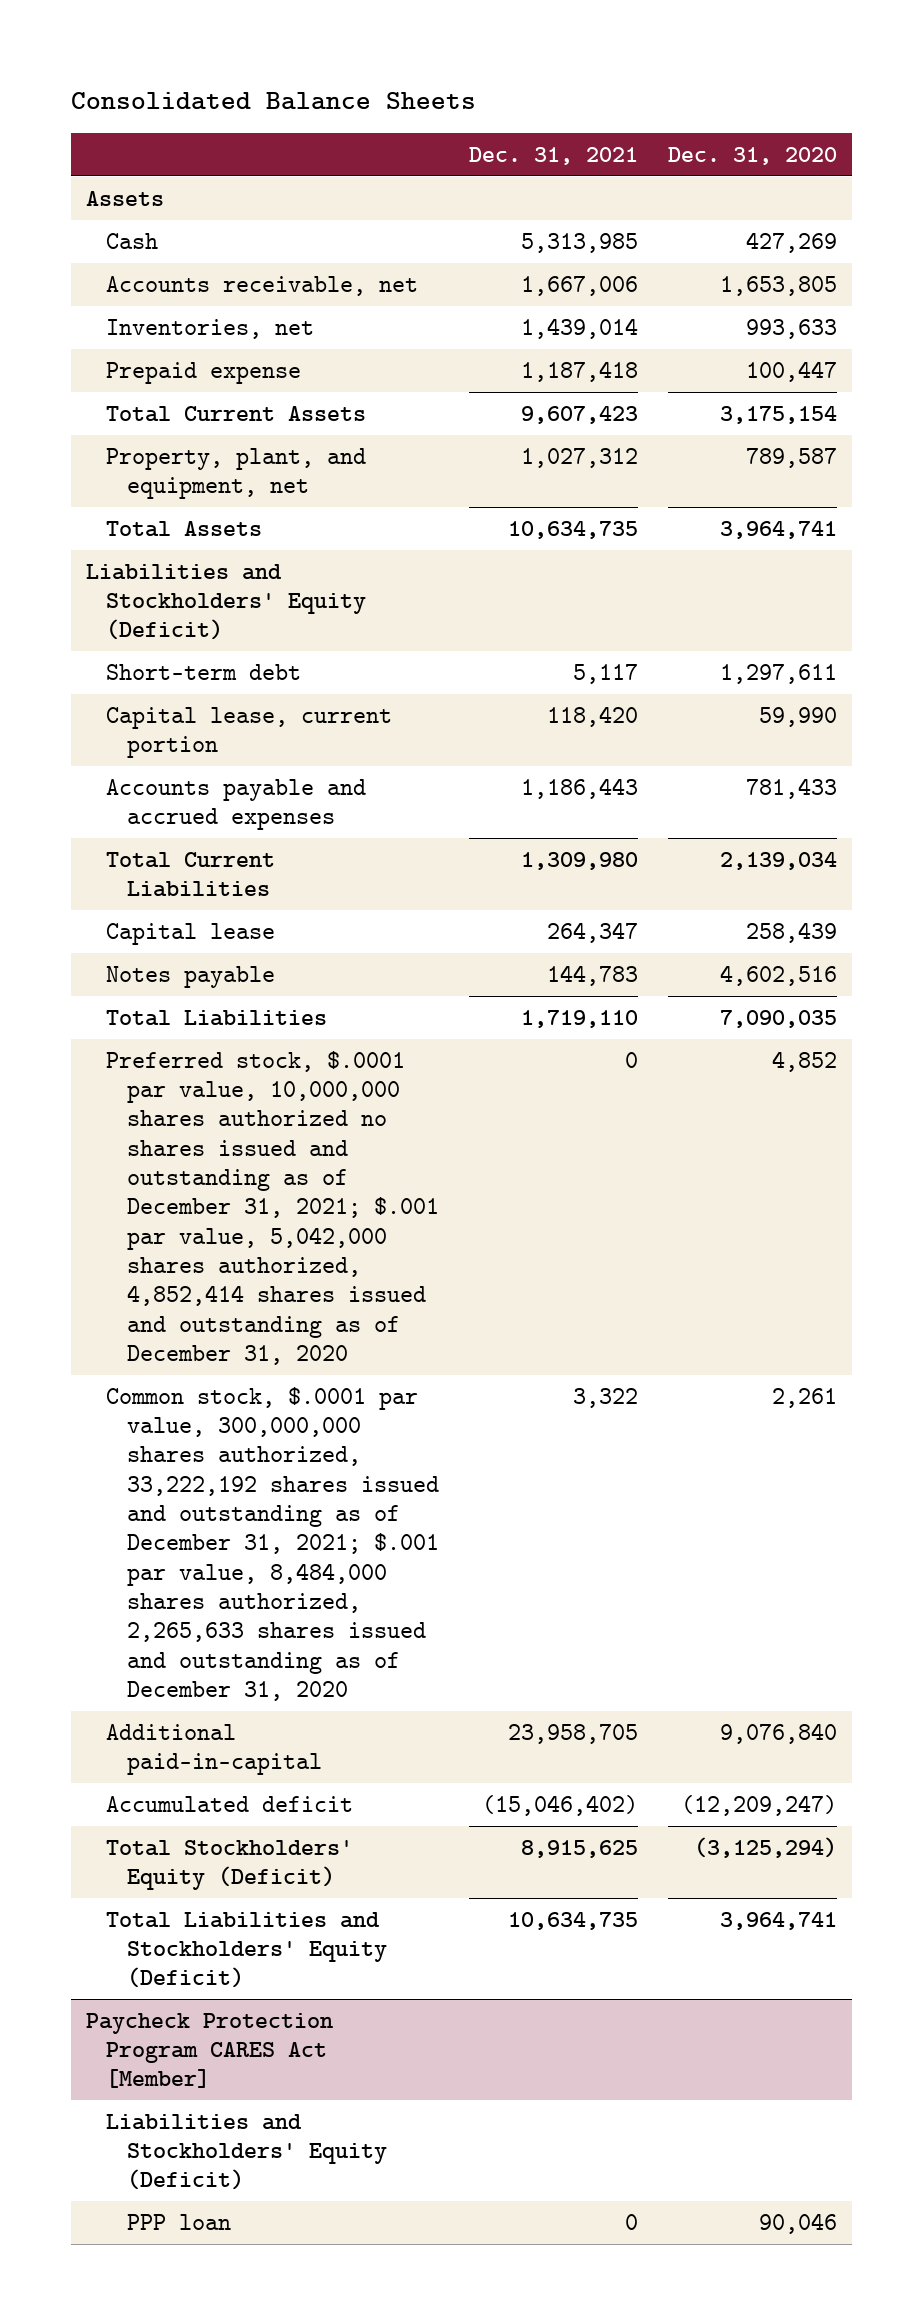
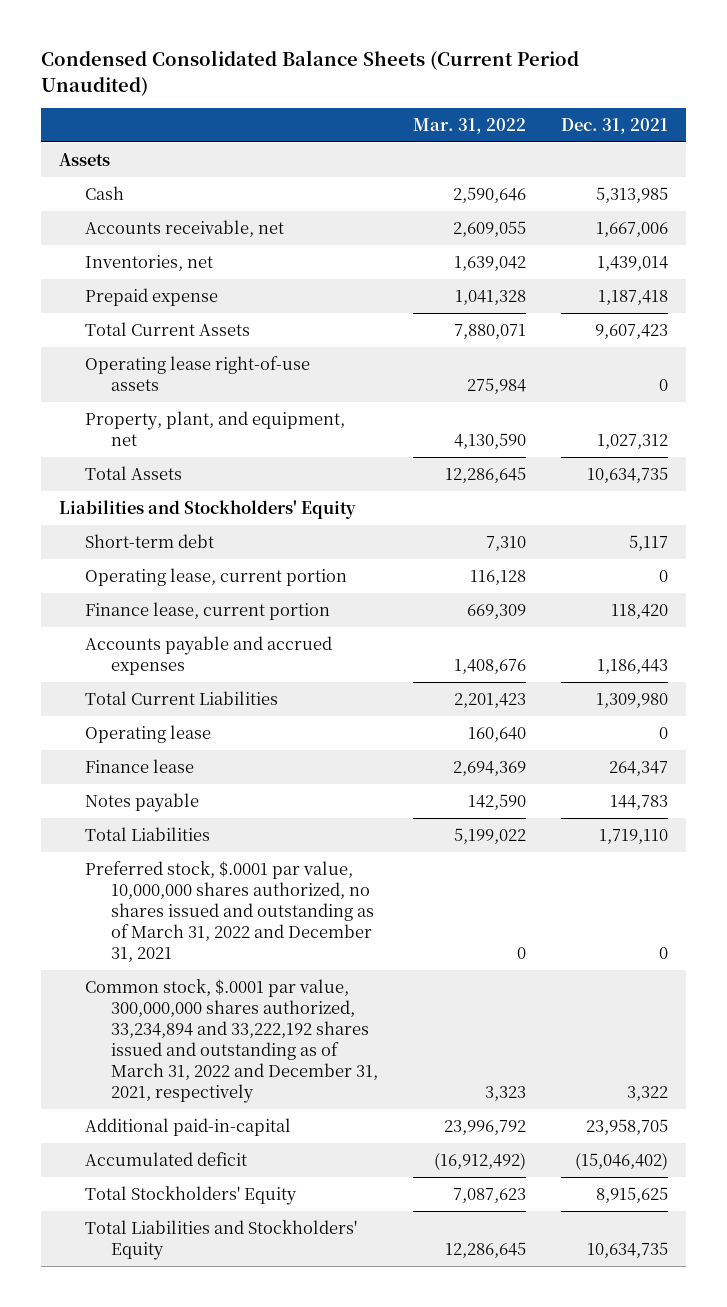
- Consolidated Balance Sheets
+ Condensed Consolidated Balance Sheets (Current Period Unaudited)
- | Dec. 31, 2021 | Dec. 31, 2020
+ | Mar. 31, 2022 | Dec. 31, 2021
+ Operating lease right-of-use assets | 275,984 | 0
- Liabilities and Stockholders' Equity (Deficit)
+ Liabilities and Stockholders' Equity
- Capital lease, current portion | 118,420 | 59,990
+ Operating lease, current portion | 116,128 | 0
+ Finance lease, current portion | 669,309 | 118,420
- Capital lease | 264,347 | 258,439
+ Operating lease | 160,640 | 0
+ Finance lease | 2,694,369 | 264,347
- Preferred stock, $.0001 par value, 10,000,000 shares authorized no shares issued and outstanding as of December 31, 2021; $.001 par value, 5,042,000 shares authorized, 4,852,414 shares issued and outstanding as of December 31, 2020 | 0 | 4,852
- Common stock, $.0001 par value, 300,000,000 shares authorized, 33,222,192 shares issued and outstanding as of December 31, 2021; $.001 par value, 8,484,000 shares authorized, 2,265,633 shares issued and outstanding as of December 31, 2020 | 3,322 | 2,261
+ Preferred stock, $.0001 par value, 10,000,000 shares authorized, no shares issued and outstanding as of March 31, 2022 and December 31, 2021 | 0 | 0
+ Common stock, $.0001 par value, 300,000,000 shares authorized, 33,234,894 and 33,222,192 shares issued and outstanding as of March 31, 2022 and December 31, 2021, respectively | 3,323 | 3,322
- Total Stockholders' Equity (Deficit) | 8,915,625 | (3,125,294)
- Total Liabilities and Stockholders' Equity (Deficit) | 10,634,735 | 3,964,741
- Paycheck Protection Program CARES Act [Member]
- Liabilities and Stockholders' Equity (Deficit)
- PPP loan | 0 | 90,046
+ Total Stockholders' Equity | 7,087,623 | 8,915,625
+ Total Liabilities and Stockholders' Equity | 12,286,645 | 10,634,735

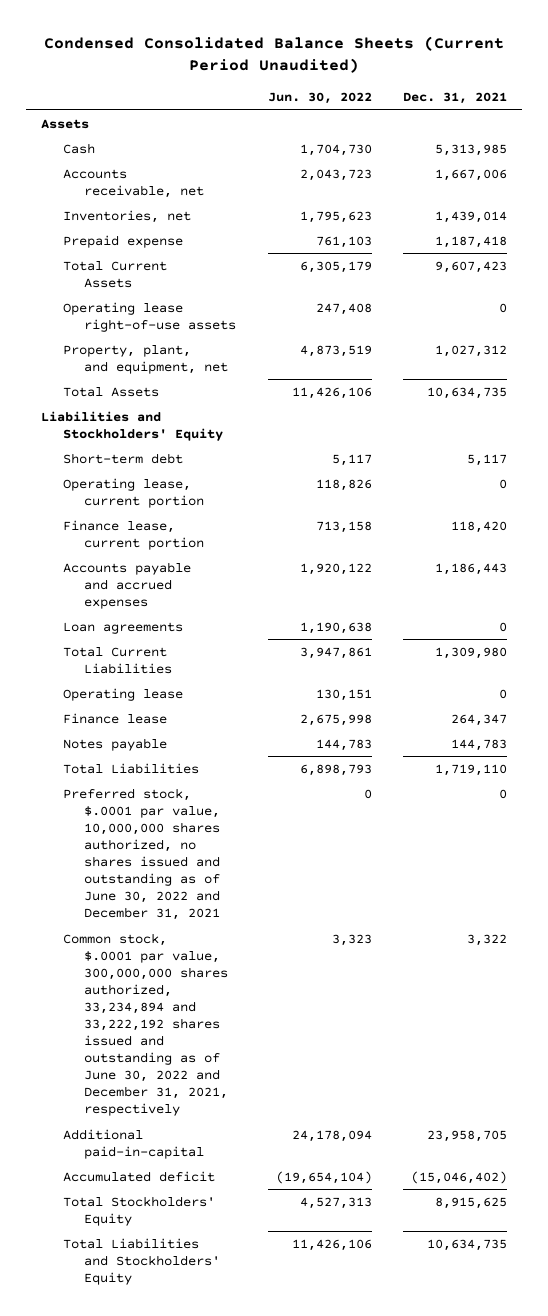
- | Mar. 31, 2022 | Dec. 31, 2021
+ | Jun. 30, 2022 | Dec. 31, 2021
+ Loan agreements | 1,190,638 | 0
- Preferred stock, $.0001 par value, 10,000,000 shares authorized, no shares issued and outstanding as of March 31, 2022 and December 31, 2021 | 0 | 0
- Common stock, $.0001 par value, 300,000,000 shares authorized, 33,234,894 and 33,222,192 shares issued and outstanding as of March 31, 2022 and December 31, 2021, respectively | 3,323 | 3,322
+ Preferred stock, $.0001 par value, 10,000,000 shares authorized, no shares issued and outstanding as of June 30, 2022 and December 31, 2021 | 0 | 0
+ Common stock, $.0001 par value, 300,000,000 shares authorized, 33,234,894 and 33,222,192 shares issued and outstanding as of June 30, 2022 and December 31, 2021, respectively | 3,323 | 3,322

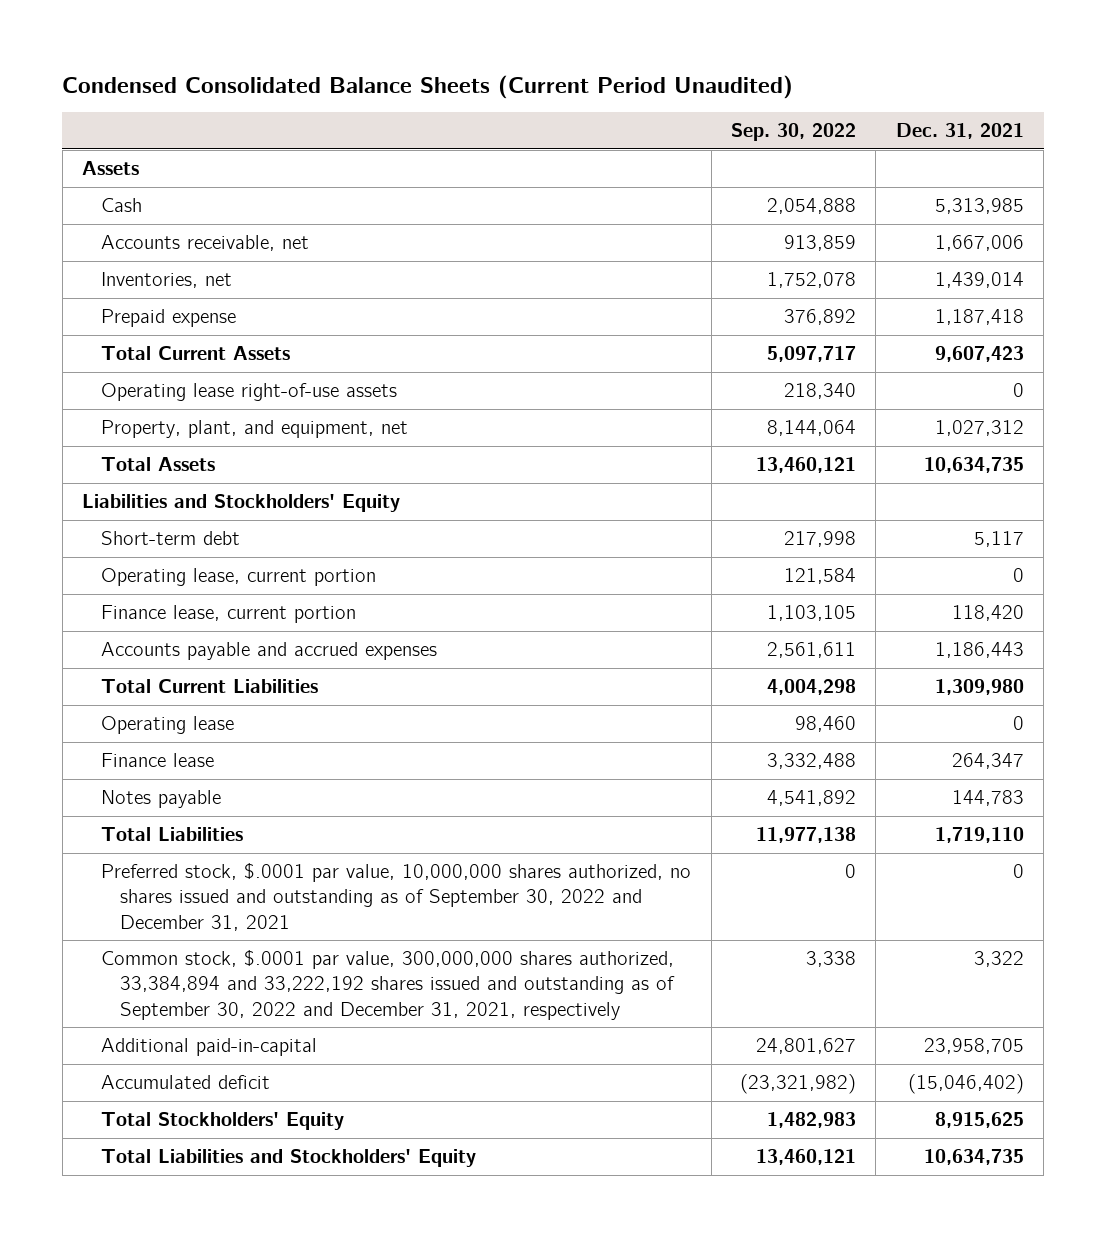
- | Jun. 30, 2022 | Dec. 31, 2021
+ | Sep. 30, 2022 | Dec. 31, 2021
- Loan agreements | 1,190,638 | 0
- Preferred stock, $.0001 par value, 10,000,000 shares authorized, no shares issued and outstanding as of June 30, 2022 and December 31, 2021 | 0 | 0
- Common stock, $.0001 par value, 300,000,000 shares authorized, 33,234,894 and 33,222,192 shares issued and outstanding as of June 30, 2022 and December 31, 2021, respectively | 3,323 | 3,322
+ Preferred stock, $.0001 par value, 10,000,000 shares authorized, no shares issued and outstanding as of September 30, 2022 and December 31, 2021 | 0 | 0
+ Common stock, $.0001 par value, 300,000,000 shares authorized, 33,384,894 and 33,222,192 shares issued and outstanding as of September 30, 2022 and December 31, 2021, respectively | 3,338 | 3,322

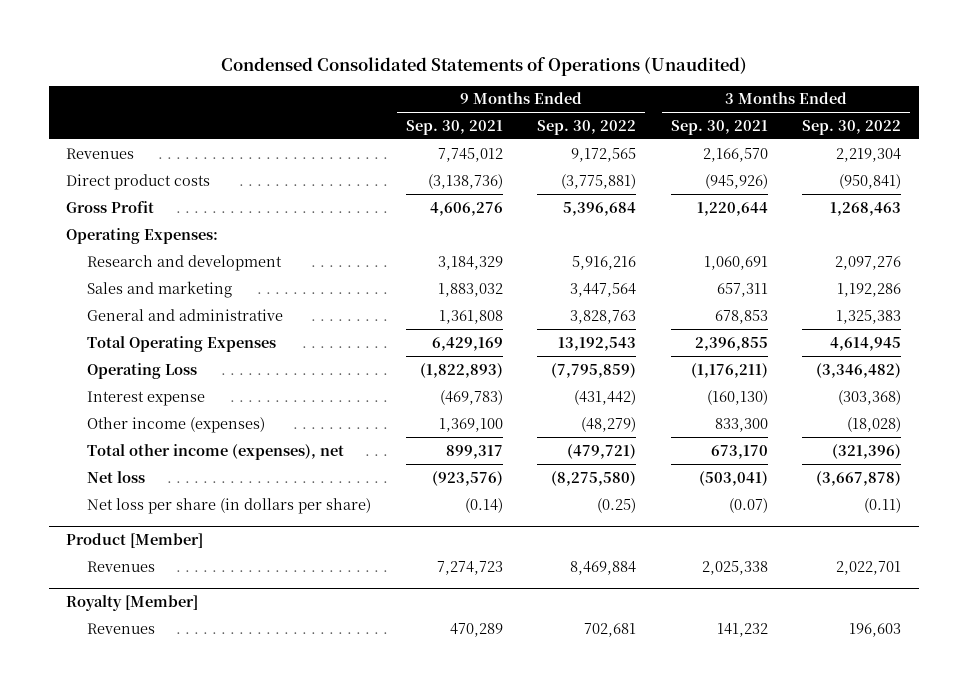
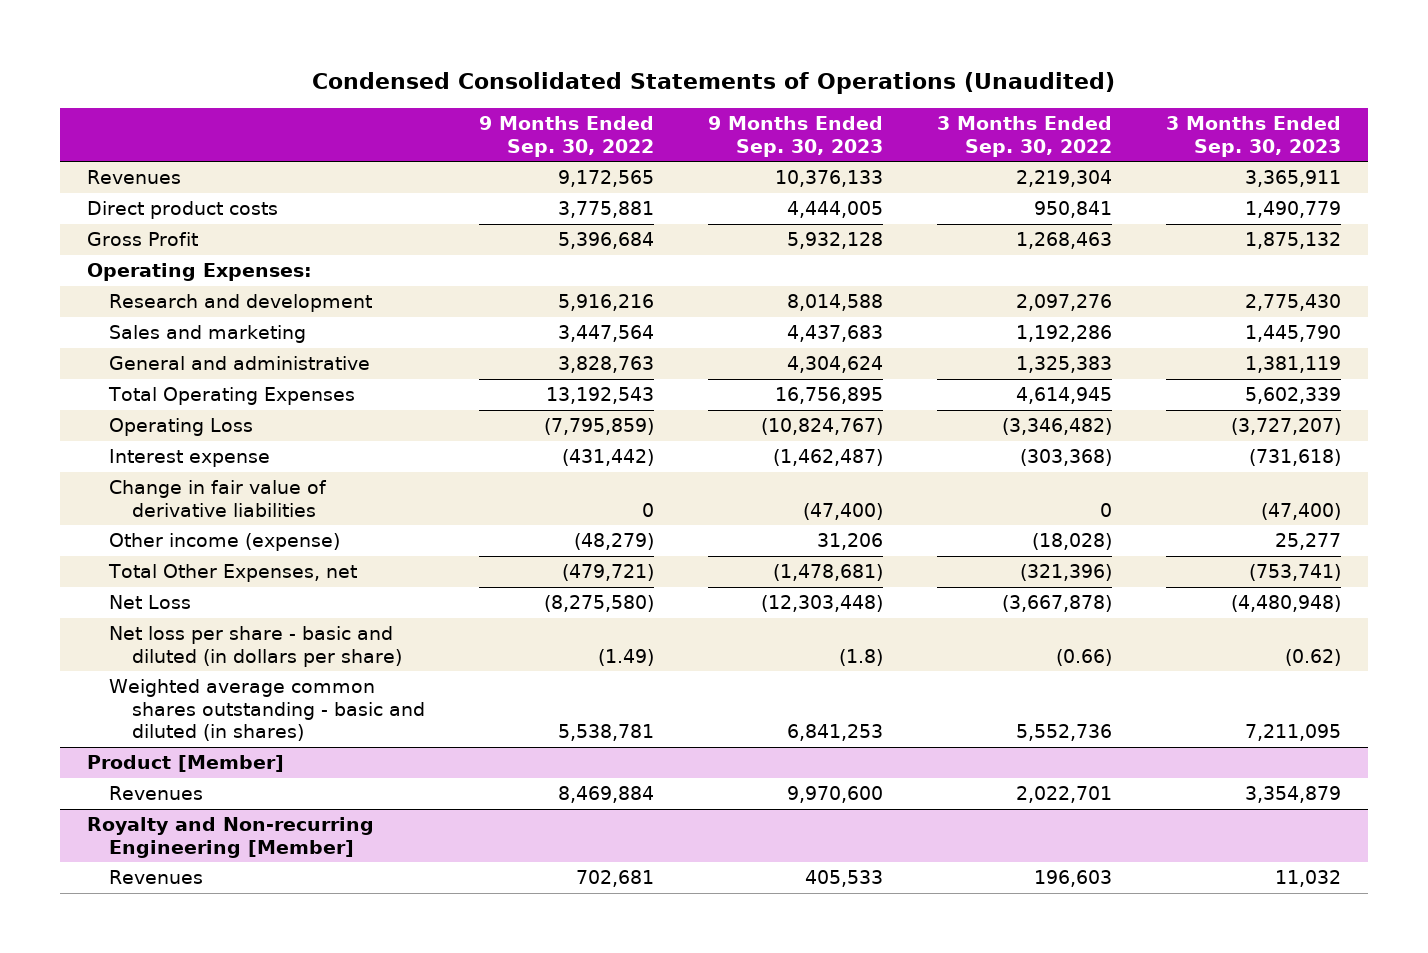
- | 9 Months Ended Sep. 30, 2021 | 9 Months Ended Sep. 30, 2022 | 3 Months Ended Sep. 30, 2021 | 3 Months Ended Sep. 30, 2022
+ | 9 Months Ended Sep. 30, 2022 | 9 Months Ended Sep. 30, 2023 | 3 Months Ended Sep. 30, 2022 | 3 Months Ended Sep. 30, 2023
- Direct product costs | (3,138,736) | (3,775,881) | (945,926) | (950,841)
+ Direct product costs | 3,775,881 | 4,444,005 | 950,841 | 1,490,779
- Other income (expenses) | 1,369,100 | (48,279) | 833,300 | (18,028)
- Total other income (expenses), net | 899,317 | (479,721) | 673,170 | (321,396)
- Net loss | (923,576) | (8,275,580) | (503,041) | (3,667,878)
- Net loss per share (in dollars per share) | (0.14) | (0.25) | (0.07) | (0.11)
+ Change in fair value of derivative liabilities | 0 | (47,400) | 0 | (47,400)
+ Other income (expense) | (48,279) | 31,206 | (18,028) | 25,277
+ Total Other Expenses, net | (479,721) | (1,478,681) | (321,396) | (753,741)
+ Net Loss | (8,275,580) | (12,303,448) | (3,667,878) | (4,480,948)
+ Net loss per share - basic and diluted (in dollars per share) | (1.49) | (1.8) | (0.66) | (0.62)
+ Weighted average common shares outstanding - basic and diluted (in shares) | 5,538,781 | 6,841,253 | 5,552,736 | 7,211,095
- Royalty [Member]
+ Royalty and Non-recurring Engineering [Member]

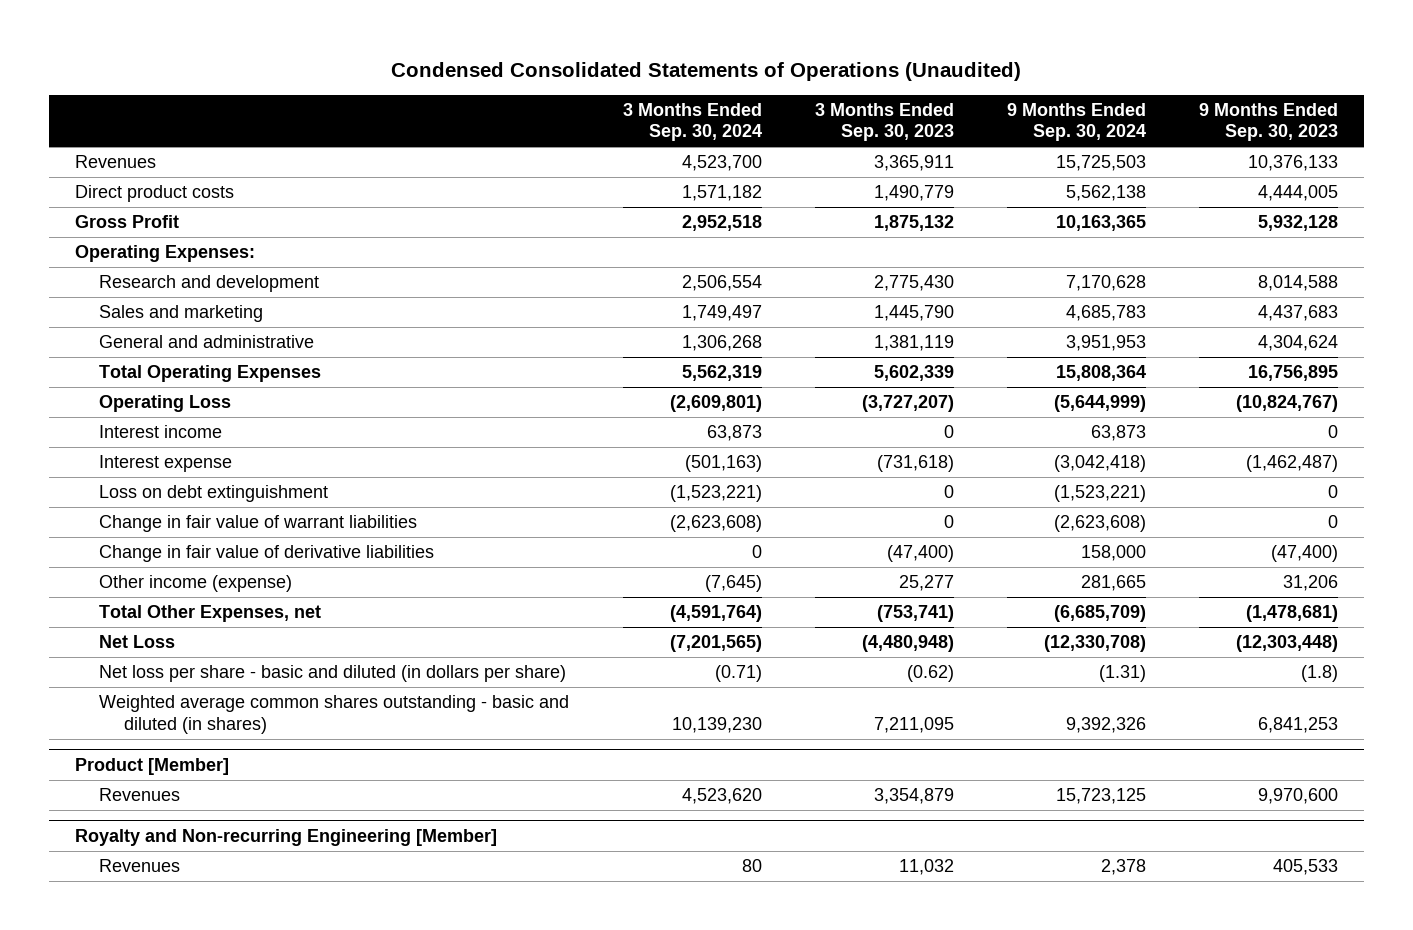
- | 9 Months Ended Sep. 30, 2022 | 9 Months Ended Sep. 30, 2023 | 3 Months Ended Sep. 30, 2022 | 3 Months Ended Sep. 30, 2023
+ | 3 Months Ended Sep. 30, 2024 | 3 Months Ended Sep. 30, 2023 | 9 Months Ended Sep. 30, 2024 | 9 Months Ended Sep. 30, 2023
+ Interest income | 63,873 | 0 | 63,873 | 0
+ Loss on debt extinguishment | (1,523,221) | 0 | (1,523,221) | 0
+ Change in fair value of warrant liabilities | (2,623,608) | 0 | (2,623,608) | 0

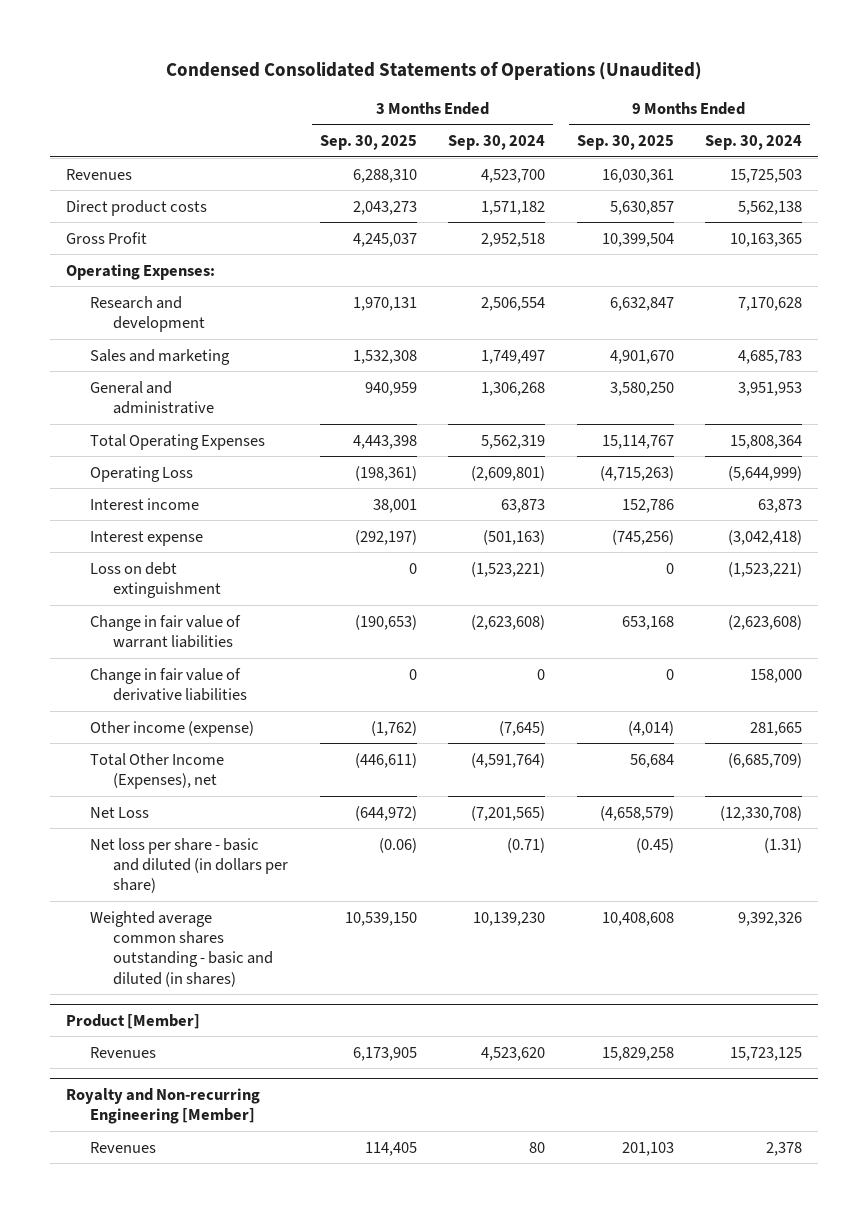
- | 3 Months Ended Sep. 30, 2024 | 3 Months Ended Sep. 30, 2023 | 9 Months Ended Sep. 30, 2024 | 9 Months Ended Sep. 30, 2023
+ | 3 Months Ended Sep. 30, 2025 | 3 Months Ended Sep. 30, 2024 | 9 Months Ended Sep. 30, 2025 | 9 Months Ended Sep. 30, 2024
- Total Other Expenses, net | (4,591,764) | (753,741) | (6,685,709) | (1,478,681)
+ Total Other Income (Expenses), net | (446,611) | (4,591,764) | 56,684 | (6,685,709)

